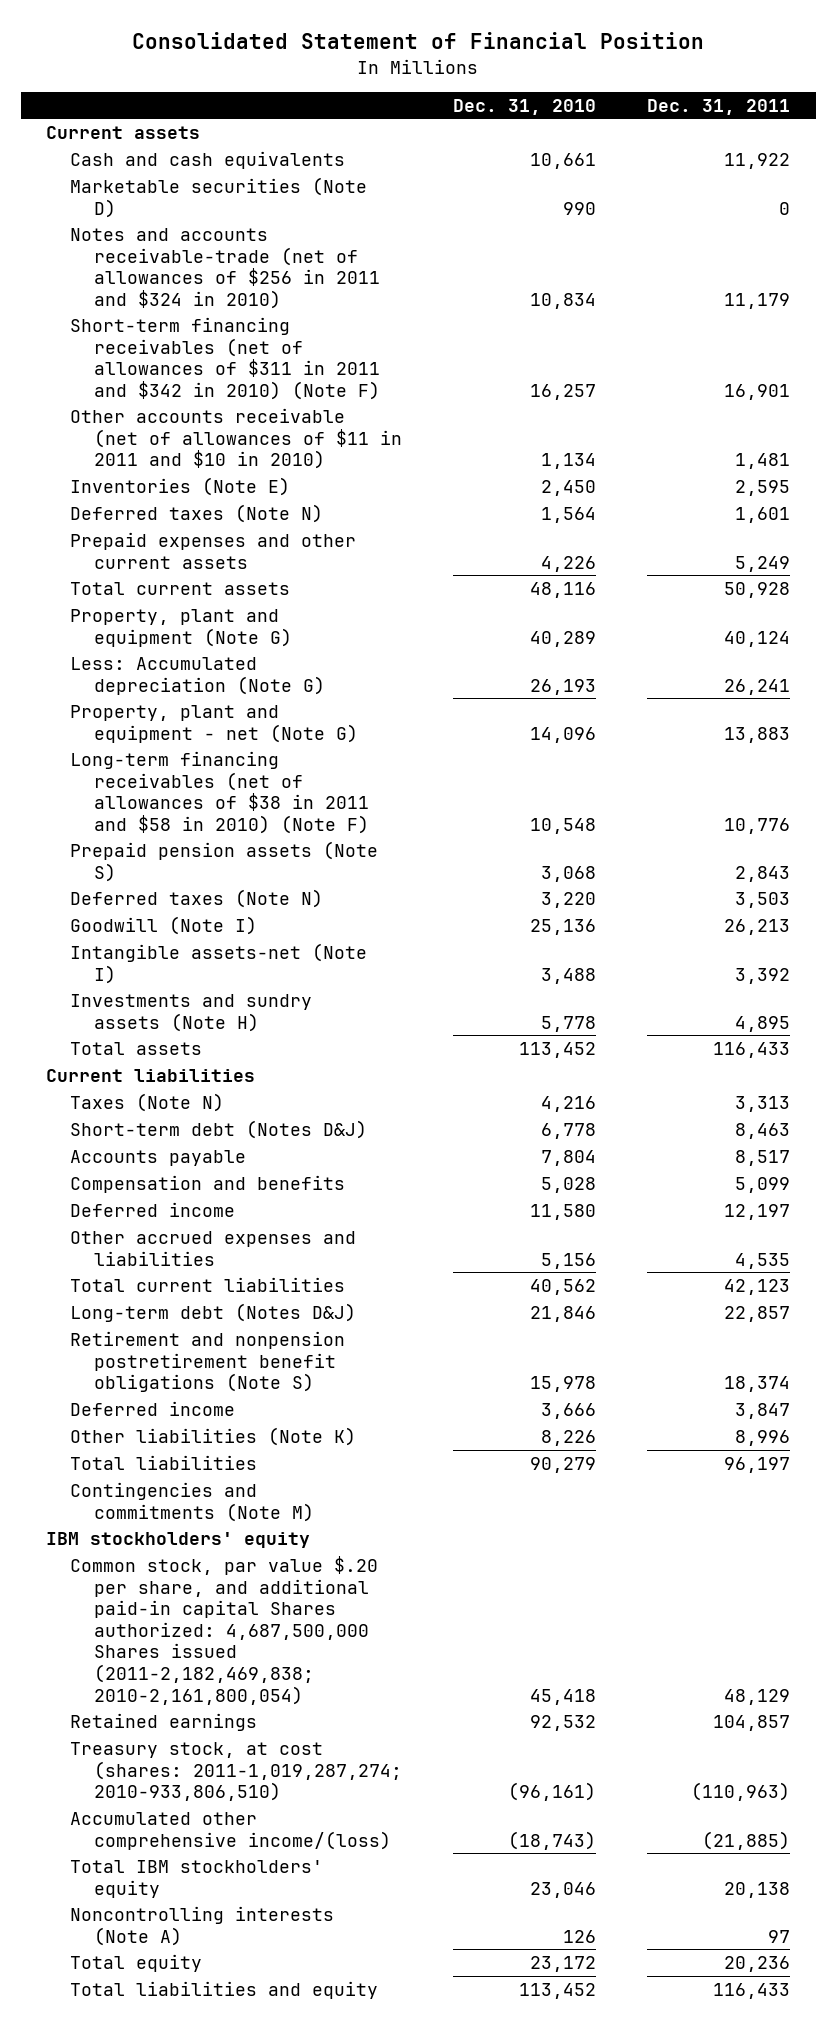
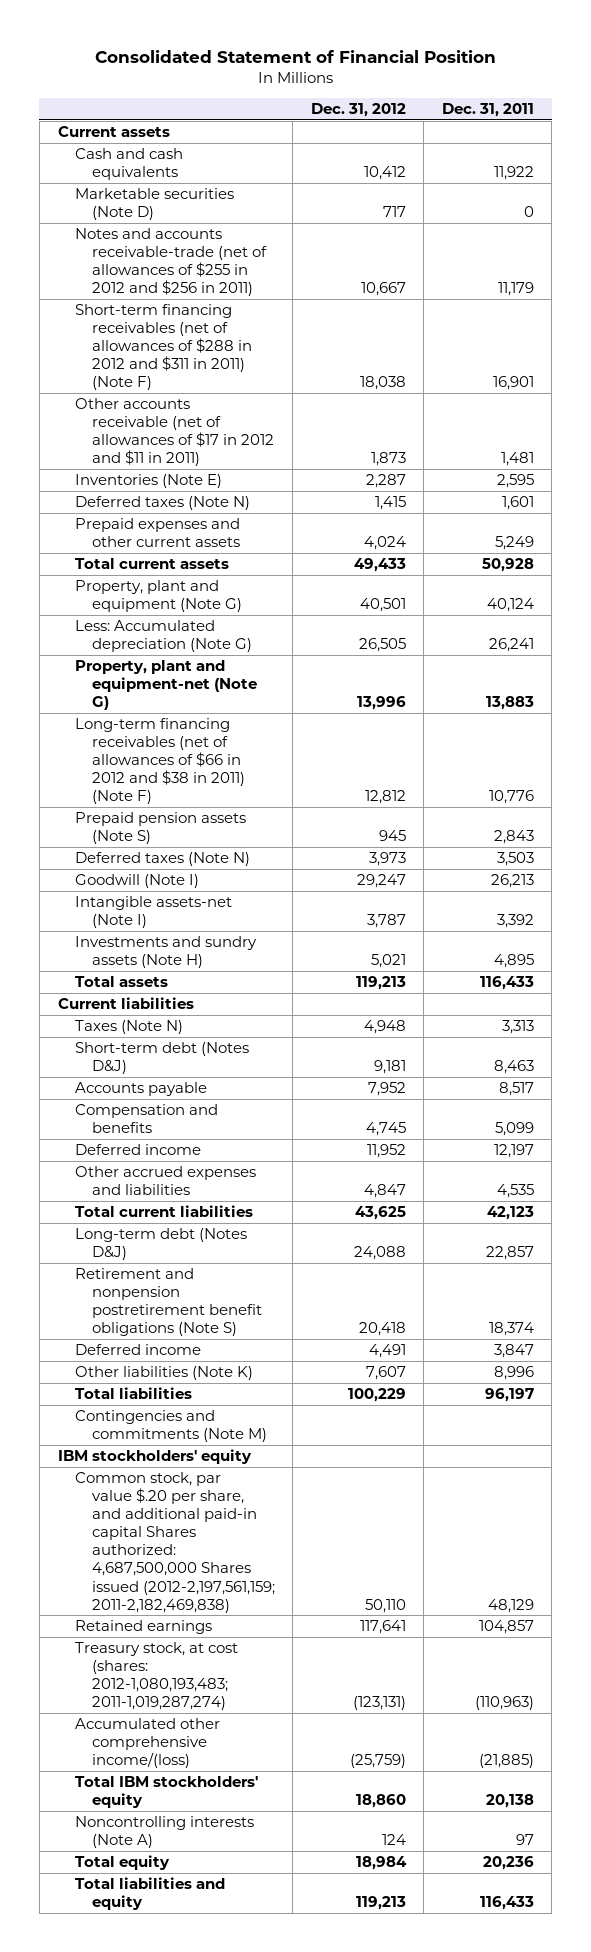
- | Dec. 31, 2010 | Dec. 31, 2011
+ | Dec. 31, 2012 | Dec. 31, 2011
- Notes and accounts receivable-trade (net of allowances of $256 in 2011 and $324 in 2010) | 10,834 | 11,179
- Short-term financing receivables (net of allowances of $311 in 2011 and $342 in 2010) (Note F) | 16,257 | 16,901
- Other accounts receivable (net of allowances of $11 in 2011 and $10 in 2010) | 1,134 | 1,481
+ Notes and accounts receivable-trade (net of allowances of $255 in 2012 and $256 in 2011) | 10,667 | 11,179
+ Short-term financing receivables (net of allowances of $288 in 2012 and $311 in 2011) (Note F) | 18,038 | 16,901
+ Other accounts receivable (net of allowances of $17 in 2012 and $11 in 2011) | 1,873 | 1,481
- Property, plant and equipment - net (Note G) | 14,096 | 13,883
- Long-term financing receivables (net of allowances of $38 in 2011 and $58 in 2010) (Note F) | 10,548 | 10,776
+ Property, plant and equipment-net (Note G) | 13,996 | 13,883
+ Long-term financing receivables (net of allowances of $66 in 2012 and $38 in 2011) (Note F) | 12,812 | 10,776
- Common stock, par value $.20 per share, and additional paid-in capital Shares authorized: 4,687,500,000 Shares issued (2011-2,182,469,838; 2010-2,161,800,054) | 45,418 | 48,129
+ Common stock, par value $.20 per share, and additional paid-in capital Shares authorized: 4,687,500,000 Shares issued (2012-2,197,561,159; 2011-2,182,469,838) | 50,110 | 48,129
- Treasury stock, at cost (shares: 2011-1,019,287,274; 2010-933,806,510) | (96,161) | (110,963)
+ Treasury stock, at cost (shares: 2012-1,080,193,483; 2011-1,019,287,274) | (123,131) | (110,963)

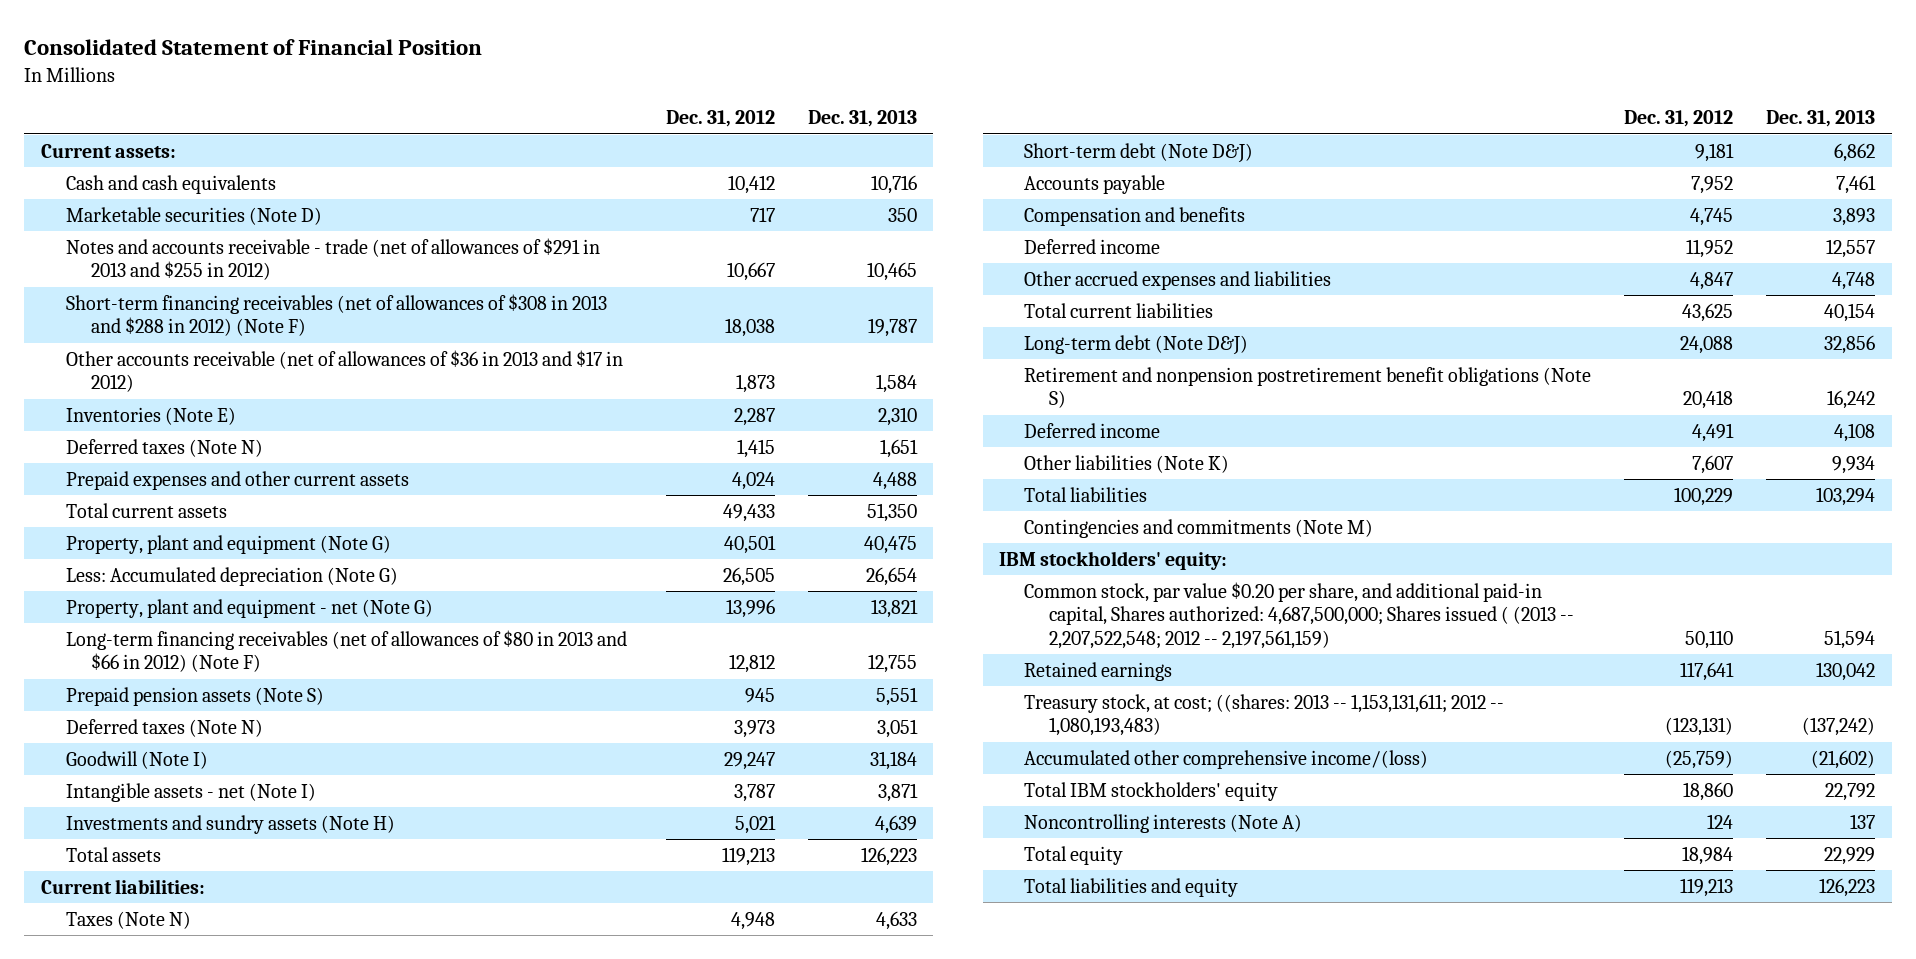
- | Dec. 31, 2012 | Dec. 31, 2011
+ | Dec. 31, 2012 | Dec. 31, 2013
- Current assets
+ Current assets:
- Notes and accounts receivable-trade (net of allowances of $255 in 2012 and $256 in 2011) | 10,667 | 11,179
- Short-term financing receivables (net of allowances of $288 in 2012 and $311 in 2011) (Note F) | 18,038 | 16,901
- Other accounts receivable (net of allowances of $17 in 2012 and $11 in 2011) | 1,873 | 1,481
+ Notes and accounts receivable - trade (net of allowances of $291 in 2013 and $255 in 2012) | 10,667 | 10,465
+ Short-term financing receivables (net of allowances of $308 in 2013 and $288 in 2012) (Note F) | 18,038 | 19,787
+ Other accounts receivable (net of allowances of $36 in 2013 and $17 in 2012) | 1,873 | 1,584
- Property, plant and equipment-net (Note G) | 13,996 | 13,883
- Long-term financing receivables (net of allowances of $66 in 2012 and $38 in 2011) (Note F) | 12,812 | 10,776
+ Property, plant and equipment - net (Note G) | 13,996 | 13,821
+ Long-term financing receivables (net of allowances of $80 in 2013 and $66 in 2012) (Note F) | 12,812 | 12,755
- Intangible assets-net (Note I) | 3,787 | 3,392
+ Intangible assets - net (Note I) | 3,787 | 3,871
- Current liabilities
+ Current liabilities:
- Short-term debt (Notes D&J) | 9,181 | 8,463
+ Short-term debt (Note D&J) | 9,181 | 6,862
- Long-term debt (Notes D&J) | 24,088 | 22,857
+ Long-term debt (Note D&J) | 24,088 | 32,856
- IBM stockholders' equity
- Common stock, par value $.20 per share, and additional paid-in capital Shares authorized: 4,687,500,000 Shares issued (2012-2,197,561,159; 2011-2,182,469,838) | 50,110 | 48,129
+ IBM stockholders' equity:
+ Common stock, par value $0.20 per share, and additional paid-in capital, Shares authorized: 4,687,500,000; Shares issued ( (2013 -- 2,207,522,548; 2012 -- 2,197,561,159) | 50,110 | 51,594
- Treasury stock, at cost (shares: 2012-1,080,193,483; 2011-1,019,287,274) | (123,131) | (110,963)
+ Treasury stock, at cost; ((shares: 2013 -- 1,153,131,611; 2012 -- 1,080,193,483) | (123,131) | (137,242)

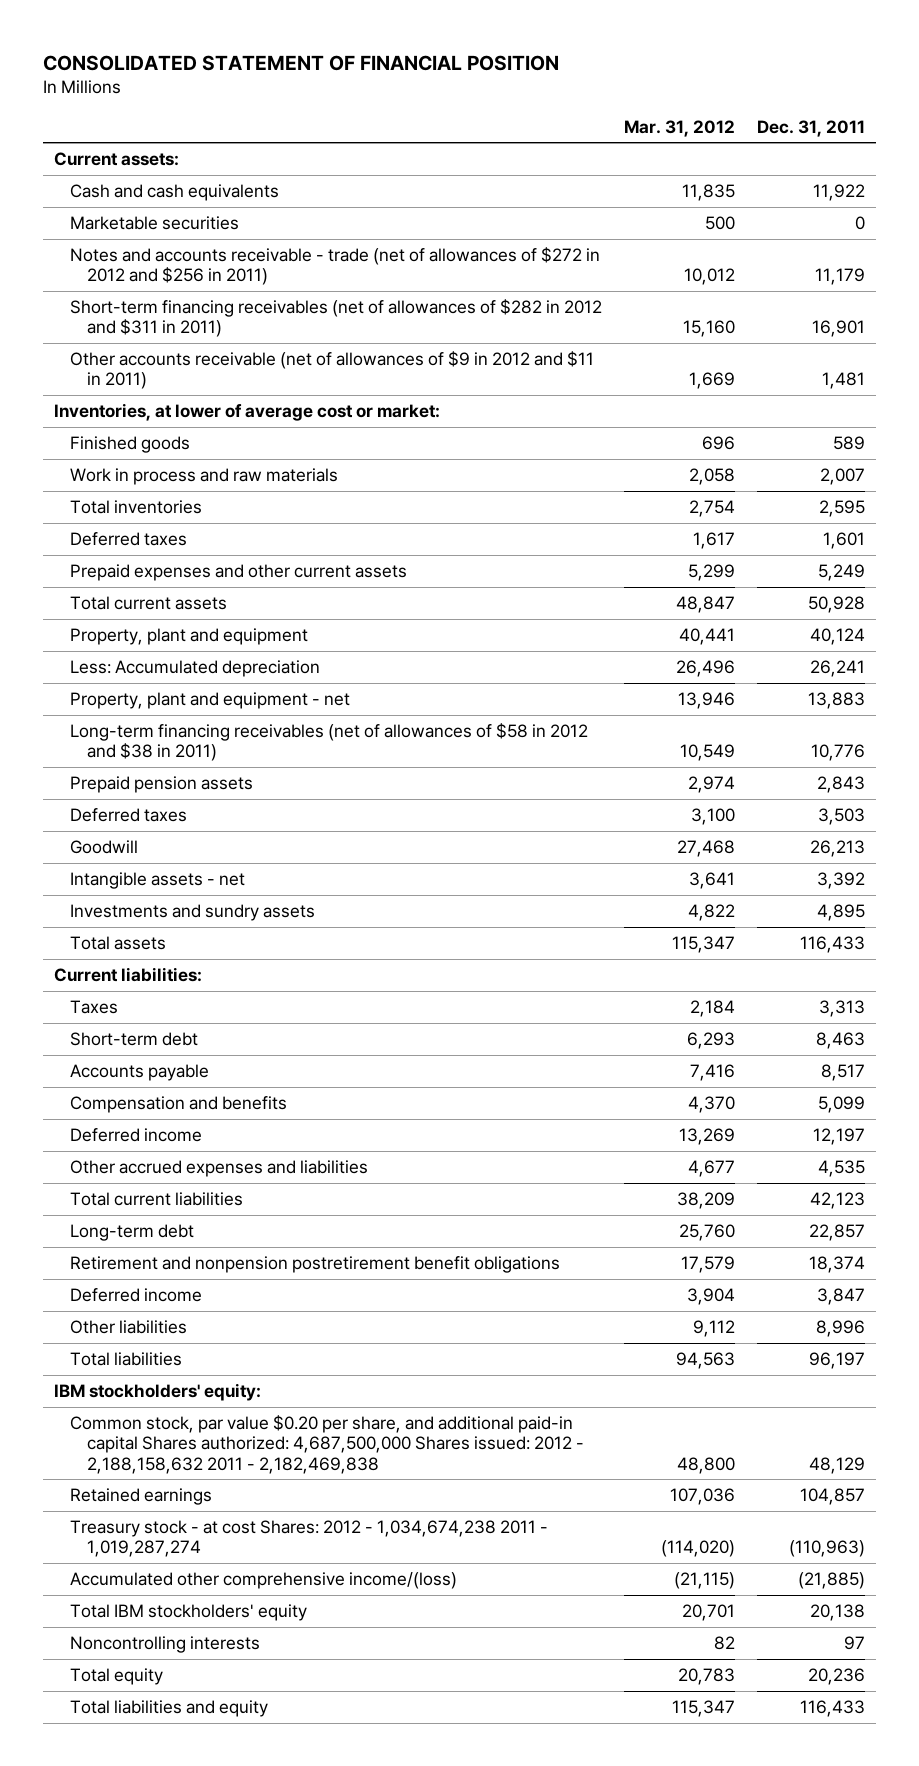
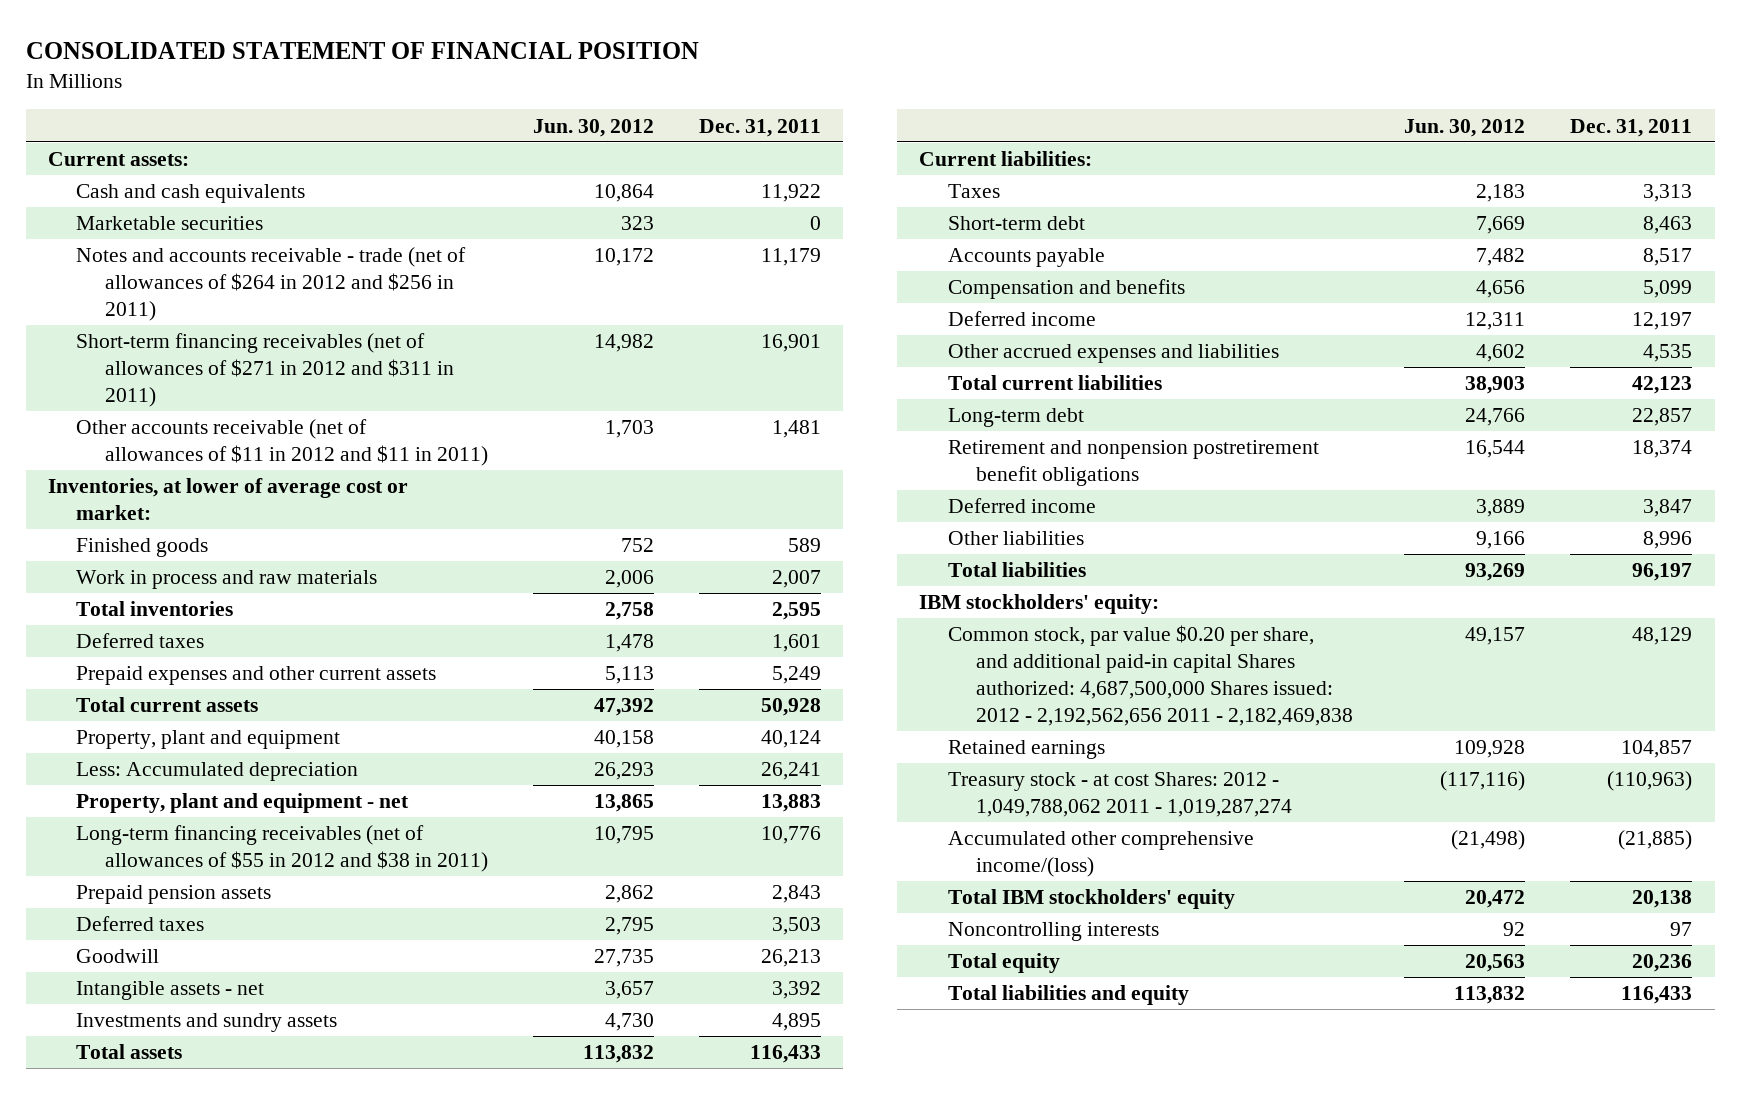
- | Mar. 31, 2012 | Dec. 31, 2011
+ | Jun. 30, 2012 | Dec. 31, 2011
- Notes and accounts receivable - trade (net of allowances of $272 in 2012 and $256 in 2011) | 10,012 | 11,179
- Short-term financing receivables (net of allowances of $282 in 2012 and $311 in 2011) | 15,160 | 16,901
- Other accounts receivable (net of allowances of $9 in 2012 and $11 in 2011) | 1,669 | 1,481
+ Notes and accounts receivable - trade (net of allowances of $264 in 2012 and $256 in 2011) | 10,172 | 11,179
+ Short-term financing receivables (net of allowances of $271 in 2012 and $311 in 2011) | 14,982 | 16,901
+ Other accounts receivable (net of allowances of $11 in 2012 and $11 in 2011) | 1,703 | 1,481
- Long-term financing receivables (net of allowances of $58 in 2012 and $38 in 2011) | 10,549 | 10,776
+ Long-term financing receivables (net of allowances of $55 in 2012 and $38 in 2011) | 10,795 | 10,776
- Common stock, par value $0.20 per share, and additional paid-in capital Shares authorized: 4,687,500,000 Shares issued: 2012 - 2,188,158,632 2011 - 2,182,469,838 | 48,800 | 48,129
+ Common stock, par value $0.20 per share, and additional paid-in capital Shares authorized: 4,687,500,000 Shares issued: 2012 - 2,192,562,656 2011 - 2,182,469,838 | 49,157 | 48,129
- Treasury stock - at cost Shares: 2012 - 1,034,674,238 2011 - 1,019,287,274 | (114,020) | (110,963)
+ Treasury stock - at cost Shares: 2012 - 1,049,788,062 2011 - 1,019,287,274 | (117,116) | (110,963)

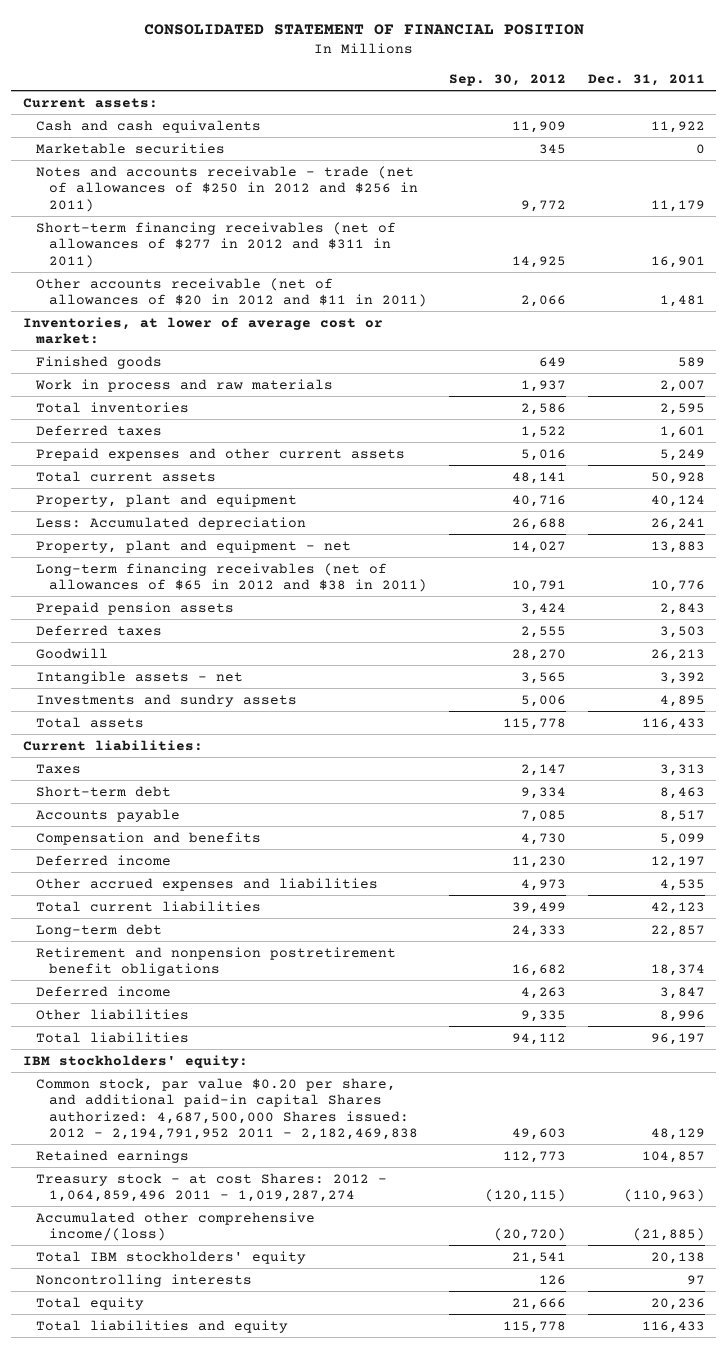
- | Jun. 30, 2012 | Dec. 31, 2011
+ | Sep. 30, 2012 | Dec. 31, 2011
- Notes and accounts receivable - trade (net of allowances of $264 in 2012 and $256 in 2011) | 10,172 | 11,179
- Short-term financing receivables (net of allowances of $271 in 2012 and $311 in 2011) | 14,982 | 16,901
- Other accounts receivable (net of allowances of $11 in 2012 and $11 in 2011) | 1,703 | 1,481
+ Notes and accounts receivable - trade (net of allowances of $250 in 2012 and $256 in 2011) | 9,772 | 11,179
+ Short-term financing receivables (net of allowances of $277 in 2012 and $311 in 2011) | 14,925 | 16,901
+ Other accounts receivable (net of allowances of $20 in 2012 and $11 in 2011) | 2,066 | 1,481
- Long-term financing receivables (net of allowances of $55 in 2012 and $38 in 2011) | 10,795 | 10,776
+ Long-term financing receivables (net of allowances of $65 in 2012 and $38 in 2011) | 10,791 | 10,776
- Common stock, par value $0.20 per share, and additional paid-in capital Shares authorized: 4,687,500,000 Shares issued: 2012 - 2,192,562,656 2011 - 2,182,469,838 | 49,157 | 48,129
+ Common stock, par value $0.20 per share, and additional paid-in capital Shares authorized: 4,687,500,000 Shares issued: 2012 - 2,194,791,952 2011 - 2,182,469,838 | 49,603 | 48,129
- Treasury stock - at cost Shares: 2012 - 1,049,788,062 2011 - 1,019,287,274 | (117,116) | (110,963)
+ Treasury stock - at cost Shares: 2012 - 1,064,859,496 2011 - 1,019,287,274 | (120,115) | (110,963)

